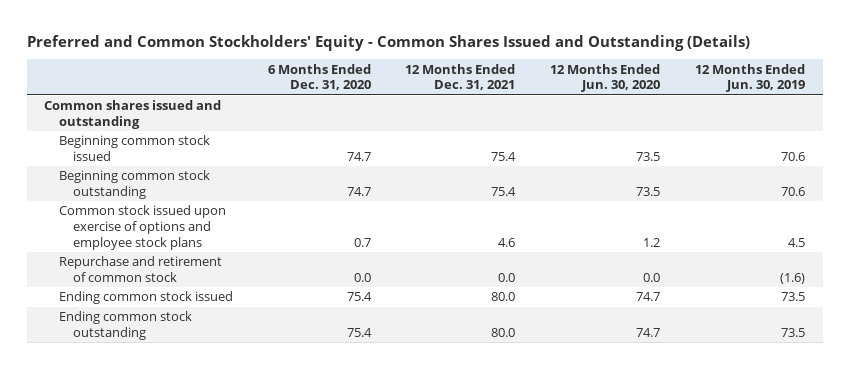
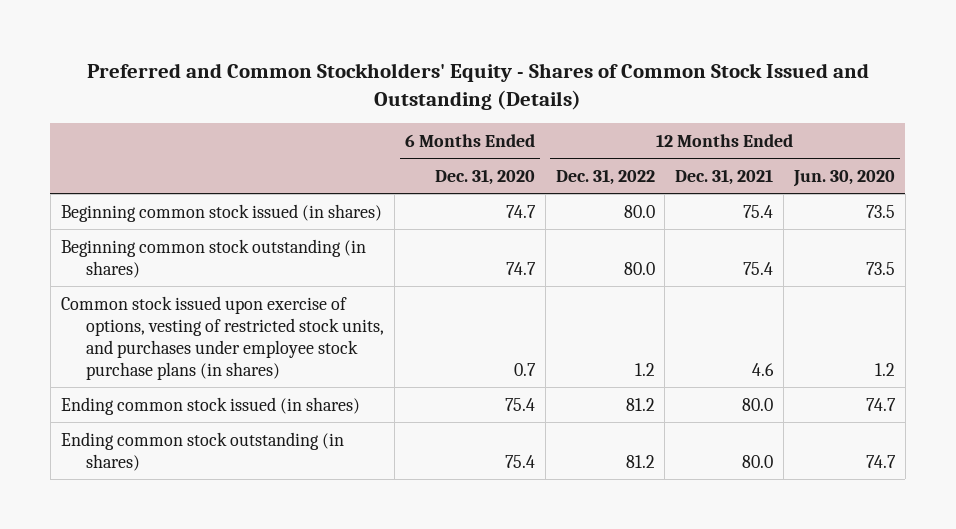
- Preferred and Common Stockholders' Equity - Common Shares Issued and Outstanding (Details)
+ Preferred and Common Stockholders' Equity - Shares of Common Stock Issued and Outstanding (Details)
- | 6 Months Ended Dec. 31, 2020 | 12 Months Ended Dec. 31, 2021 | 12 Months Ended Jun. 30, 2020 | 12 Months Ended Jun. 30, 2019
+ | 6 Months Ended Dec. 31, 2020 | 12 Months Ended Dec. 31, 2022 | 12 Months Ended Dec. 31, 2021 | 12 Months Ended Jun. 30, 2020
- Common shares issued and outstanding
- Beginning common stock issued | 74.7 | 75.4 | 73.5 | 70.6
- Beginning common stock outstanding | 74.7 | 75.4 | 73.5 | 70.6
- Common stock issued upon exercise of options and employee stock plans | 0.7 | 4.6 | 1.2 | 4.5
- Repurchase and retirement of common stock | 0.0 | 0.0 | 0.0 | (1.6)
- Ending common stock issued | 75.4 | 80.0 | 74.7 | 73.5
- Ending common stock outstanding | 75.4 | 80.0 | 74.7 | 73.5
+ Beginning common stock issued (in shares) | 74.7 | 80.0 | 75.4 | 73.5
+ Beginning common stock outstanding (in shares) | 74.7 | 80.0 | 75.4 | 73.5
+ Common stock issued upon exercise of options, vesting of restricted stock units, and purchases under employee stock purchase plans (in shares) | 0.7 | 1.2 | 4.6 | 1.2
+ Ending common stock issued (in shares) | 75.4 | 81.2 | 80.0 | 74.7
+ Ending common stock outstanding (in shares) | 75.4 | 81.2 | 80.0 | 74.7

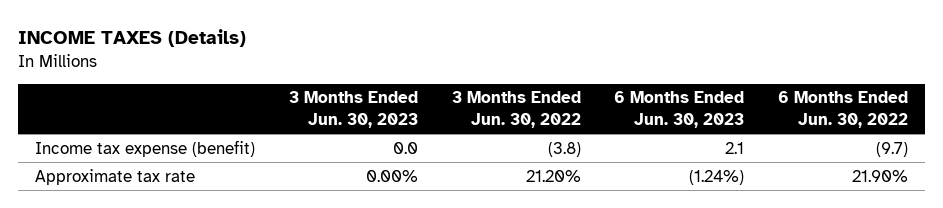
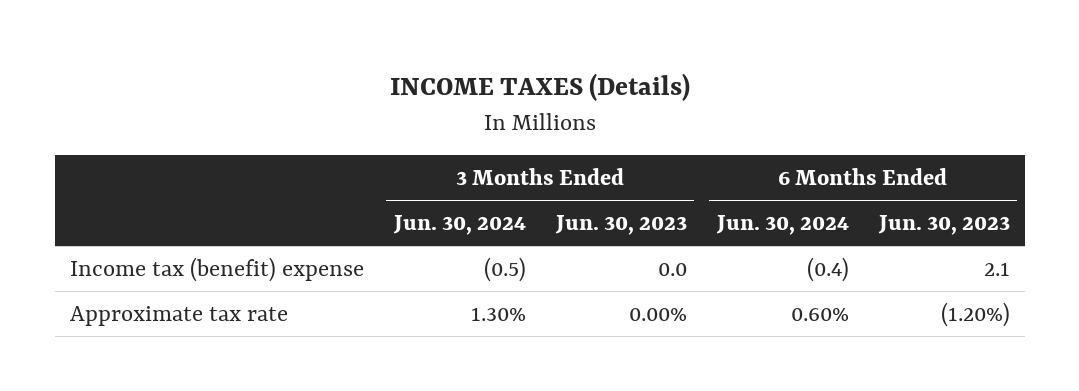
- | 3 Months Ended Jun. 30, 2023 | 3 Months Ended Jun. 30, 2022 | 6 Months Ended Jun. 30, 2023 | 6 Months Ended Jun. 30, 2022
+ | 3 Months Ended Jun. 30, 2024 | 3 Months Ended Jun. 30, 2023 | 6 Months Ended Jun. 30, 2024 | 6 Months Ended Jun. 30, 2023
- Income tax expense (benefit) | 0.0 | (3.8) | 2.1 | (9.7)
- Approximate tax rate | 0.00% | 21.20% | (1.24%) | 21.90%
+ Income tax (benefit) expense | (0.5) | 0.0 | (0.4) | 2.1
+ Approximate tax rate | 1.30% | 0.00% | 0.60% | (1.20%)

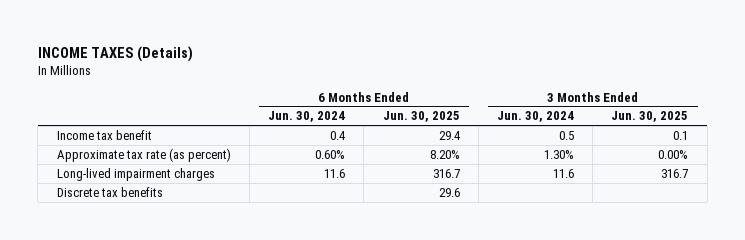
- | 3 Months Ended Jun. 30, 2024 | 3 Months Ended Jun. 30, 2023 | 6 Months Ended Jun. 30, 2024 | 6 Months Ended Jun. 30, 2023
+ | 6 Months Ended Jun. 30, 2024 | 6 Months Ended Jun. 30, 2025 | 3 Months Ended Jun. 30, 2024 | 3 Months Ended Jun. 30, 2025
- Income tax (benefit) expense | (0.5) | 0.0 | (0.4) | 2.1
- Approximate tax rate | 1.30% | 0.00% | 0.60% | (1.20%)
+ Income tax benefit | 0.4 | 29.4 | 0.5 | 0.1
+ Approximate tax rate (as percent) | 0.60% | 8.20% | 1.30% | 0.00%
+ Long-lived impairment charges | 11.6 | 316.7 | 11.6 | 316.7
+ Discrete tax benefits | | 29.6 | |

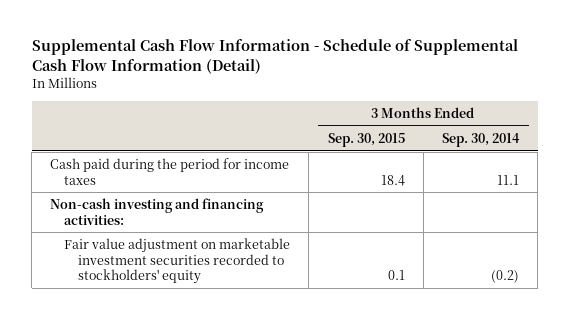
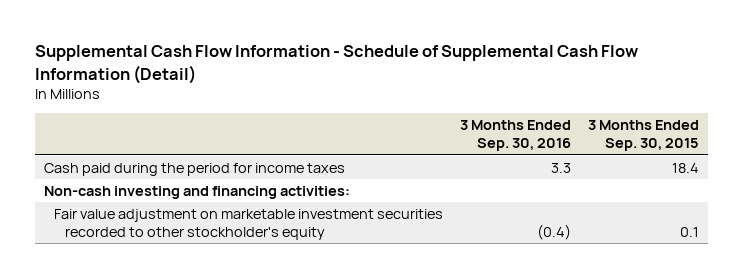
- | 3 Months Ended Sep. 30, 2015 | 3 Months Ended Sep. 30, 2014
+ | 3 Months Ended Sep. 30, 2016 | 3 Months Ended Sep. 30, 2015
- Fair value adjustment on marketable investment securities recorded to stockholders' equity | 0.1 | (0.2)
+ Fair value adjustment on marketable investment securities recorded to other stockholder's equity | (0.4) | 0.1

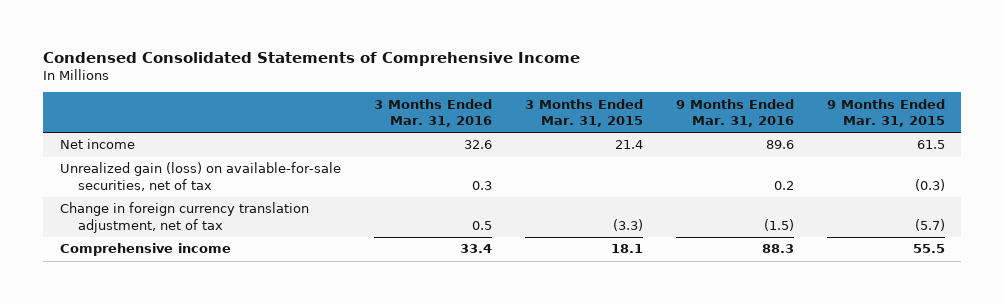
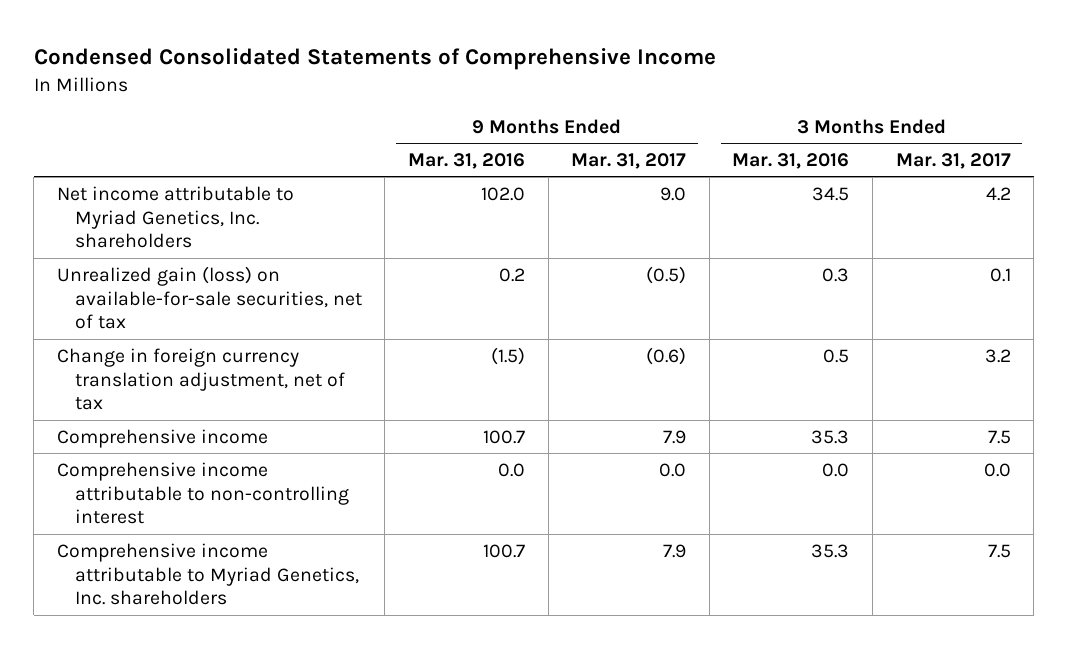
- | 3 Months Ended Mar. 31, 2016 | 3 Months Ended Mar. 31, 2015 | 9 Months Ended Mar. 31, 2016 | 9 Months Ended Mar. 31, 2015
+ | 9 Months Ended Mar. 31, 2016 | 9 Months Ended Mar. 31, 2017 | 3 Months Ended Mar. 31, 2016 | 3 Months Ended Mar. 31, 2017
- Net income | 32.6 | 21.4 | 89.6 | 61.5
+ Net income attributable to Myriad Genetics, Inc. shareholders | 102.0 | 9.0 | 34.5 | 4.2
- Comprehensive income | 33.4 | 18.1 | 88.3 | 55.5
+ Comprehensive income | 100.7 | 7.9 | 35.3 | 7.5
+ Comprehensive income attributable to non-controlling interest | 0.0 | 0.0 | 0.0 | 0.0
+ Comprehensive income attributable to Myriad Genetics, Inc. shareholders | 100.7 | 7.9 | 35.3 | 7.5

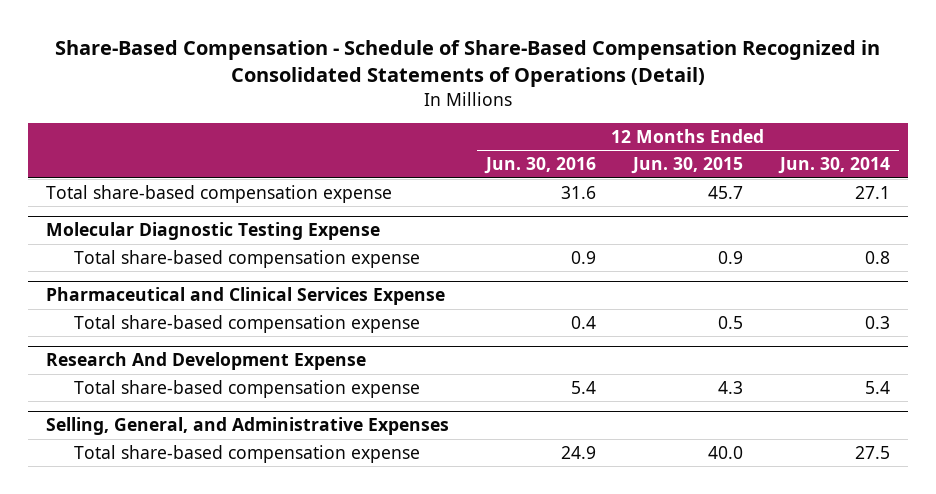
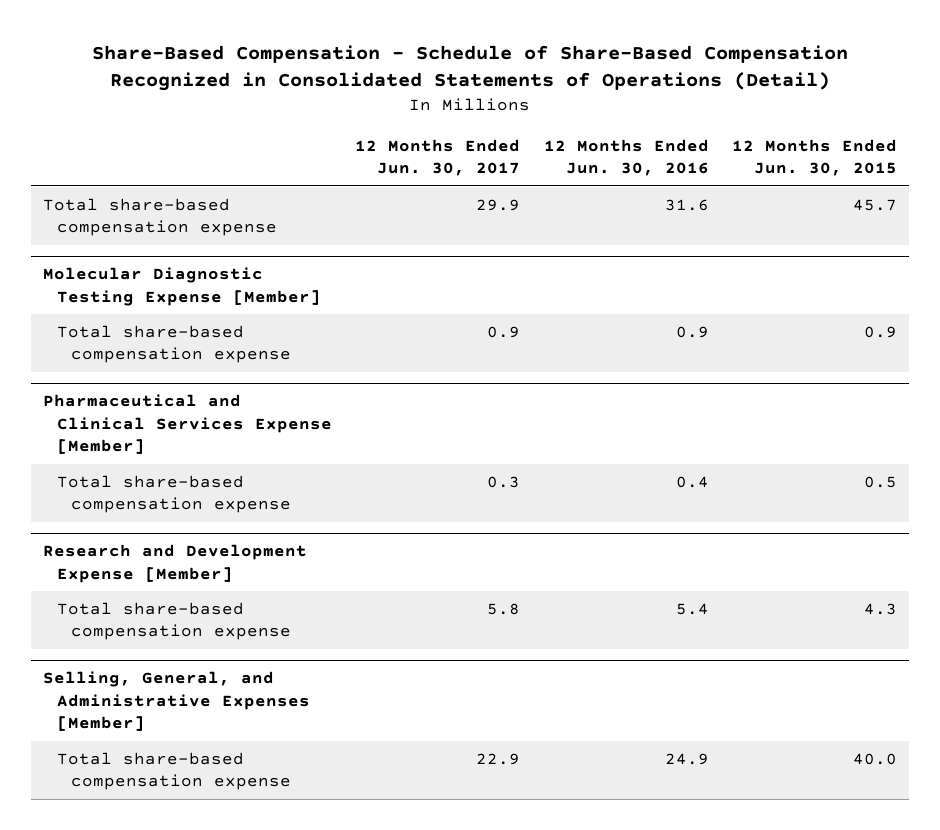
- | 12 Months Ended Jun. 30, 2016 | 12 Months Ended Jun. 30, 2015 | 12 Months Ended Jun. 30, 2014
+ | 12 Months Ended Jun. 30, 2017 | 12 Months Ended Jun. 30, 2016 | 12 Months Ended Jun. 30, 2015
- Molecular Diagnostic Testing Expense
+ Molecular Diagnostic Testing Expense [Member]
- Pharmaceutical and Clinical Services Expense
+ Pharmaceutical and Clinical Services Expense [Member]
- Research And Development Expense
+ Research and Development Expense [Member]
- Selling, General, and Administrative Expenses
+ Selling, General, and Administrative Expenses [Member]

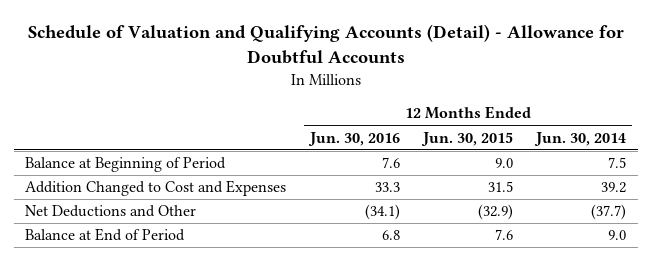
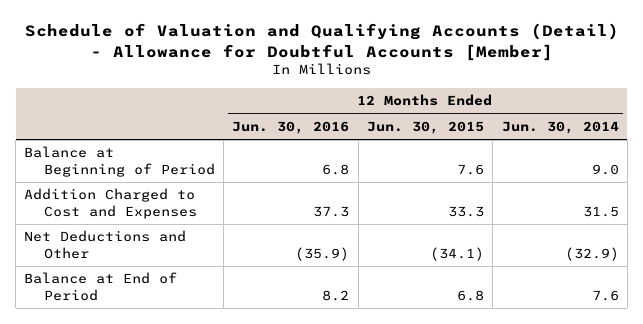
- Schedule of Valuation and Qualifying Accounts (Detail) - Allowance for Doubtful Accounts
+ Schedule of Valuation and Qualifying Accounts (Detail) - Allowance for Doubtful Accounts [Member]
- Balance at Beginning of Period | 7.6 | 9.0 | 7.5
- Addition Changed to Cost and Expenses | 33.3 | 31.5 | 39.2
- Net Deductions and Other | (34.1) | (32.9) | (37.7)
- Balance at End of Period | 6.8 | 7.6 | 9.0
+ Balance at Beginning of Period | 6.8 | 7.6 | 9.0
+ Addition Charged to Cost and Expenses | 37.3 | 33.3 | 31.5
+ Net Deductions and Other | (35.9) | (34.1) | (32.9)
+ Balance at End of Period | 8.2 | 6.8 | 7.6

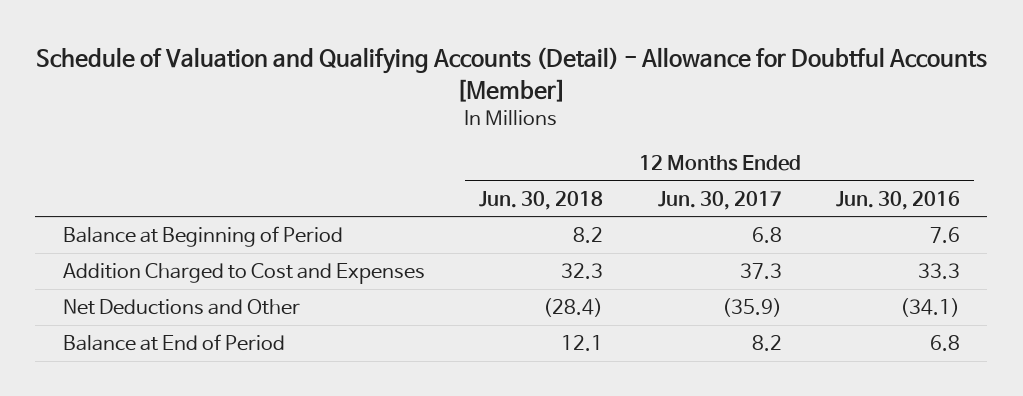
- | 12 Months Ended Jun. 30, 2016 | 12 Months Ended Jun. 30, 2015 | 12 Months Ended Jun. 30, 2014
+ | 12 Months Ended Jun. 30, 2018 | 12 Months Ended Jun. 30, 2017 | 12 Months Ended Jun. 30, 2016
- Balance at Beginning of Period | 6.8 | 7.6 | 9.0
- Addition Charged to Cost and Expenses | 37.3 | 33.3 | 31.5
- Net Deductions and Other | (35.9) | (34.1) | (32.9)
- Balance at End of Period | 8.2 | 6.8 | 7.6
+ Balance at Beginning of Period | 8.2 | 6.8 | 7.6
+ Addition Charged to Cost and Expenses | 32.3 | 37.3 | 33.3
+ Net Deductions and Other | (28.4) | (35.9) | (34.1)
+ Balance at End of Period | 12.1 | 8.2 | 6.8

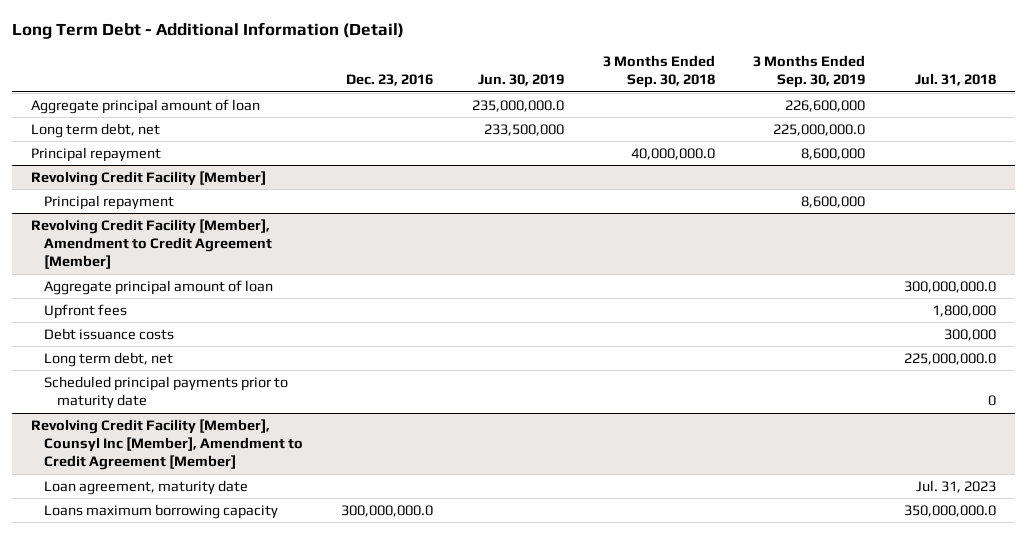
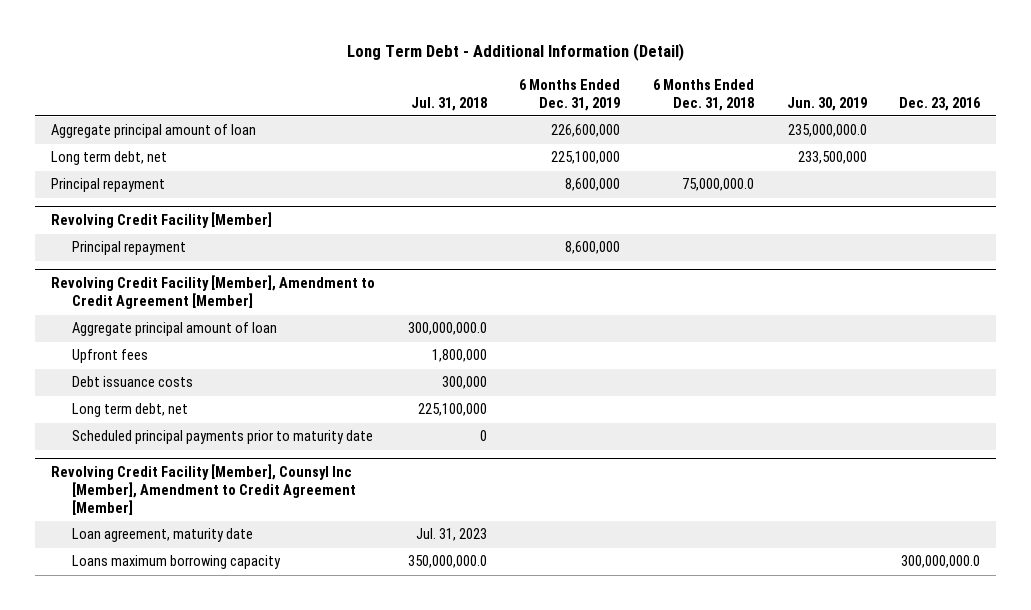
- | Dec. 23, 2016 | Jun. 30, 2019 | 3 Months Ended Sep. 30, 2018 | 3 Months Ended Sep. 30, 2019 | Jul. 31, 2018
+ | Jul. 31, 2018 | 6 Months Ended Dec. 31, 2019 | 6 Months Ended Dec. 31, 2018 | Jun. 30, 2019 | Dec. 23, 2016
@ Revolving Credit Facility [Member], Amendment to Credit Agreement [Member]
- Long term debt, net | | | | | 225,000,000.0
+ Long term debt, net | 225,100,000 | | | |

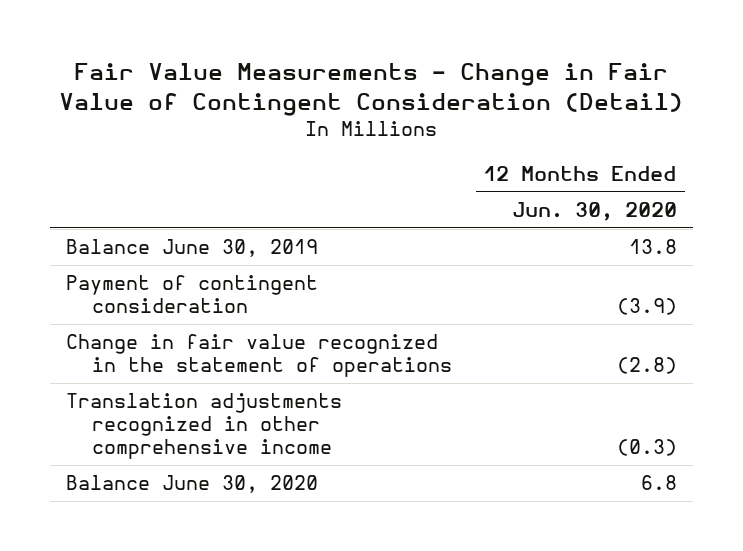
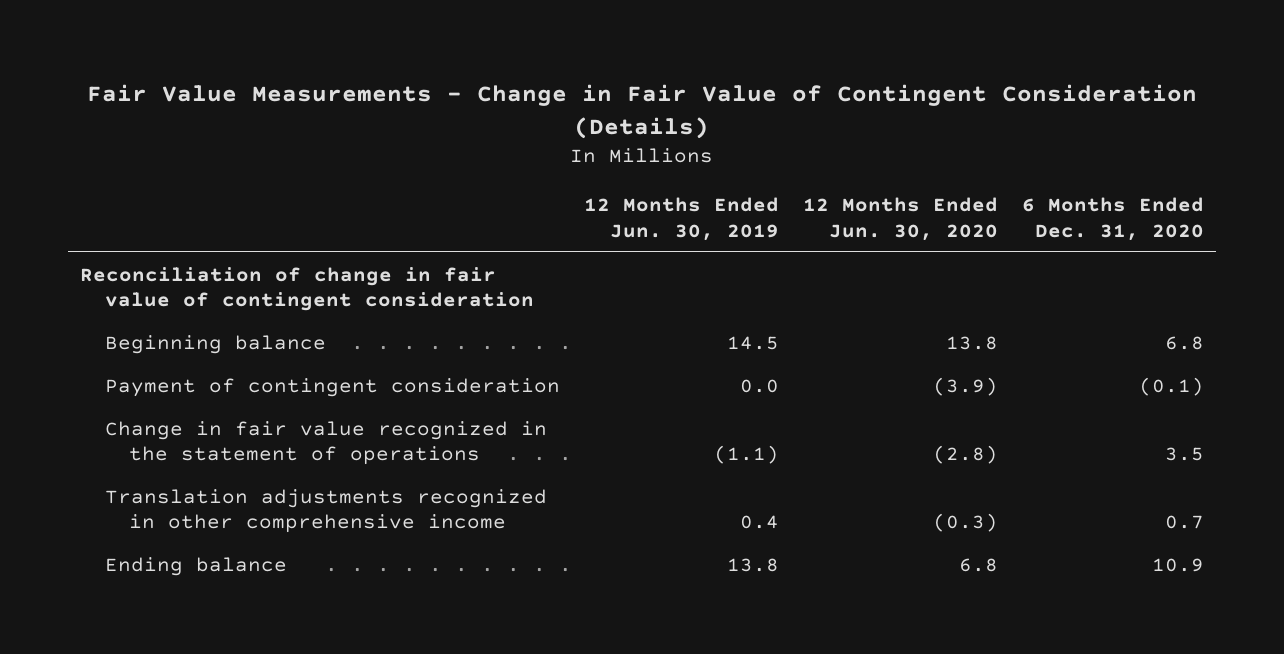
- Fair Value Measurements - Change in Fair Value of Contingent Consideration (Detail)
+ Fair Value Measurements - Change in Fair Value of Contingent Consideration (Details)
- | 12 Months Ended Jun. 30, 2020
+ | 12 Months Ended Jun. 30, 2019 | 12 Months Ended Jun. 30, 2020 | 6 Months Ended Dec. 31, 2020
- Balance June 30, 2019 | 13.8
+ Reconciliation of change in fair value of contingent consideration
+ Beginning balance | 14.5 | 13.8 | 6.8
- Balance June 30, 2020 | 6.8
+ Ending balance | 13.8 | 6.8 | 10.9

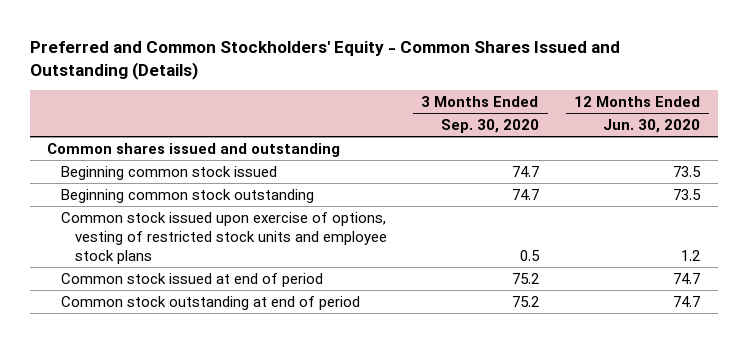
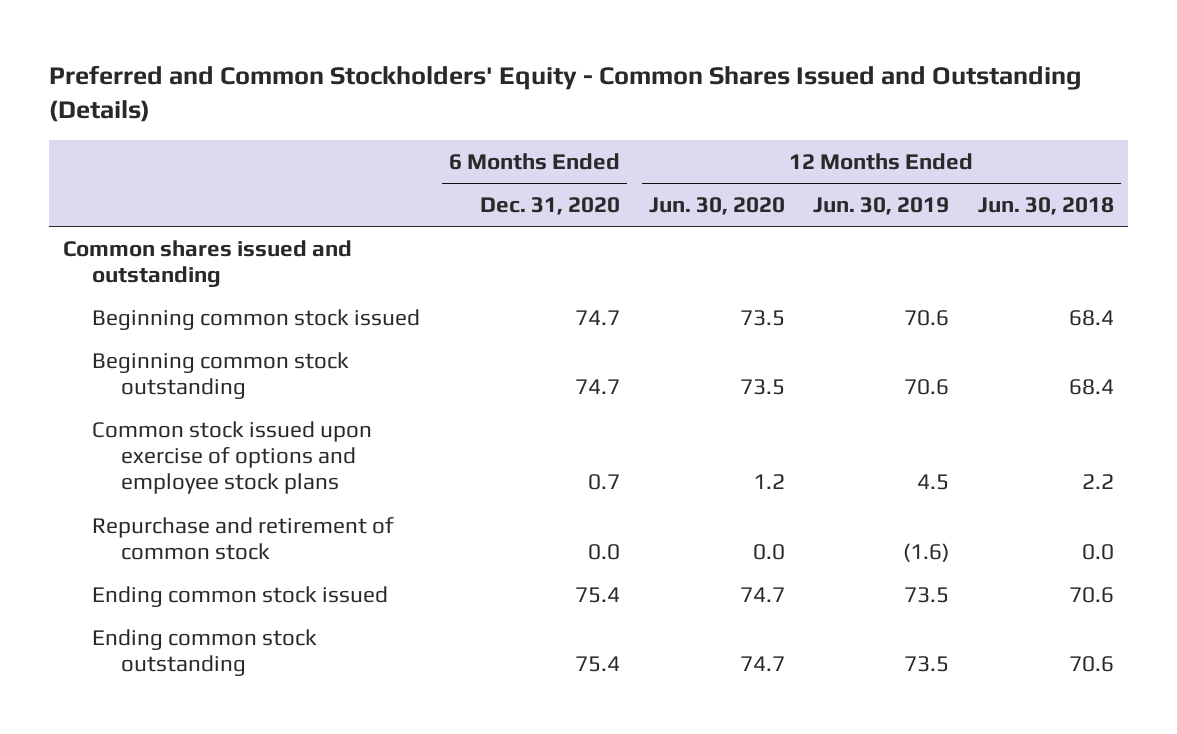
- | 3 Months Ended Sep. 30, 2020 | 12 Months Ended Jun. 30, 2020
+ | 6 Months Ended Dec. 31, 2020 | 12 Months Ended Jun. 30, 2020 | 12 Months Ended Jun. 30, 2019 | 12 Months Ended Jun. 30, 2018
- Common stock issued upon exercise of options, vesting of restricted stock units and employee stock plans | 0.5 | 1.2
- Common stock issued at end of period | 75.2 | 74.7
- Common stock outstanding at end of period | 75.2 | 74.7
+ Common stock issued upon exercise of options and employee stock plans | 0.7 | 1.2 | 4.5 | 2.2
+ Repurchase and retirement of common stock | 0.0 | 0.0 | (1.6) | 0.0
+ Ending common stock issued | 75.4 | 74.7 | 73.5 | 70.6
+ Ending common stock outstanding | 75.4 | 74.7 | 73.5 | 70.6

